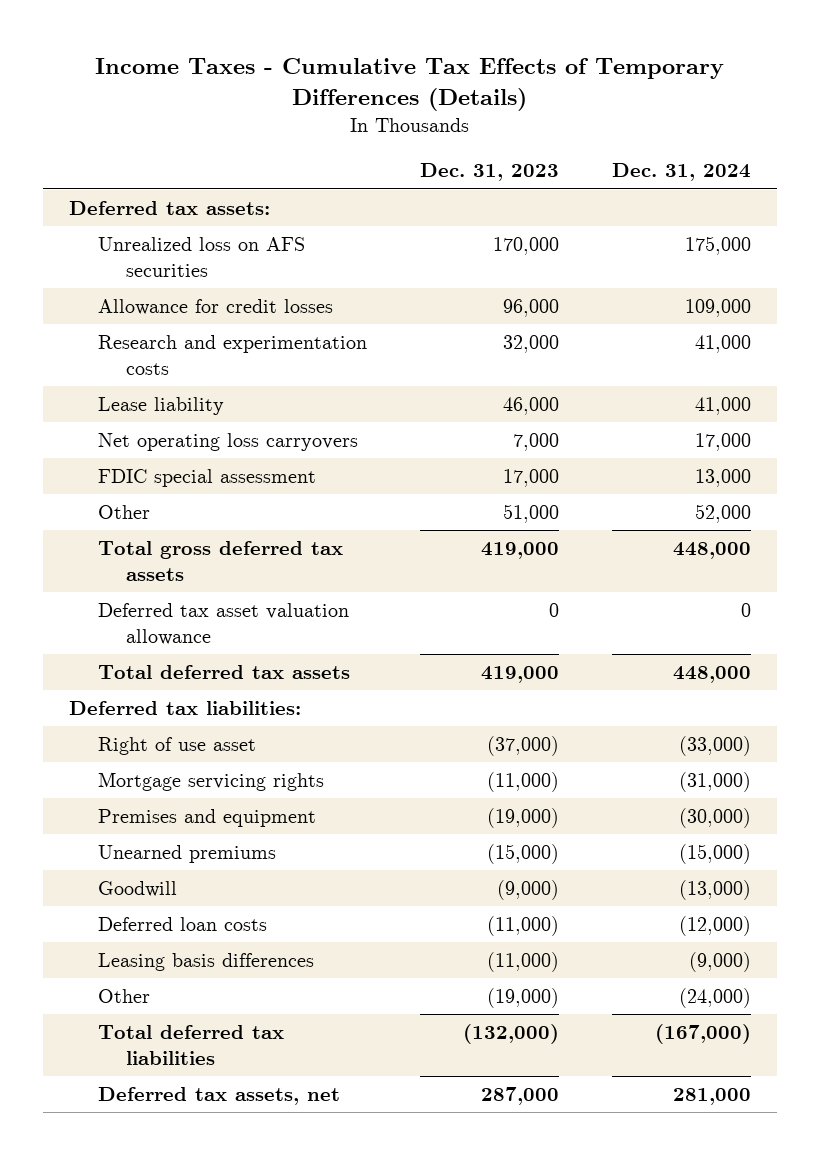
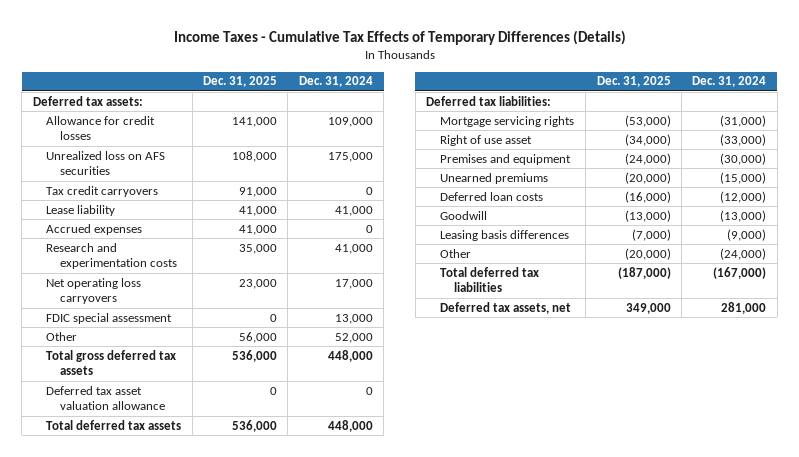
- | Dec. 31, 2023 | Dec. 31, 2024
+ | Dec. 31, 2025 | Dec. 31, 2024
moved down: Unrealized loss on AFS securities | 108,000 | 175,000
+ Tax credit carryovers | 91,000 | 0
+ Accrued expenses | 41,000 | 0
moved down: Research and experimentation costs | 35,000 | 41,000
moved down: Right of use asset | (34,000) | (33,000)
moved down: Goodwill | (13,000) | (13,000)

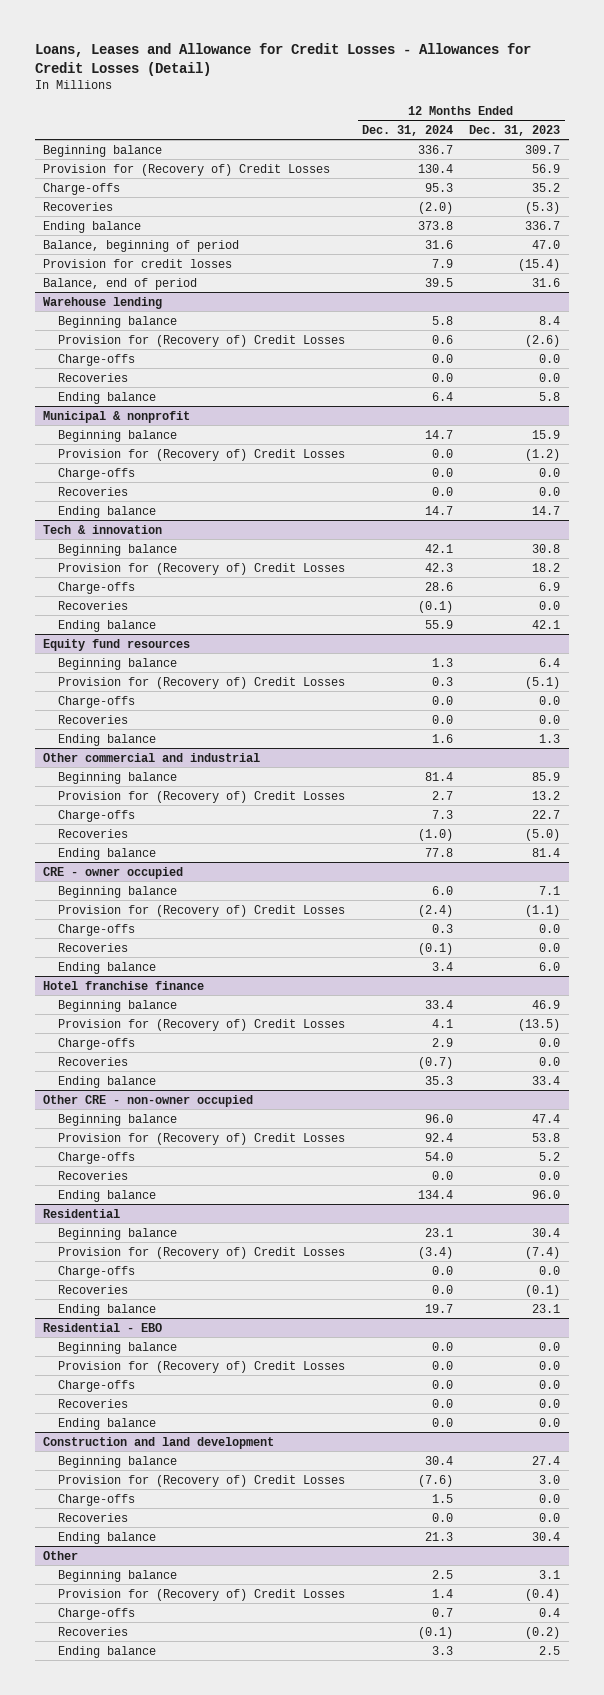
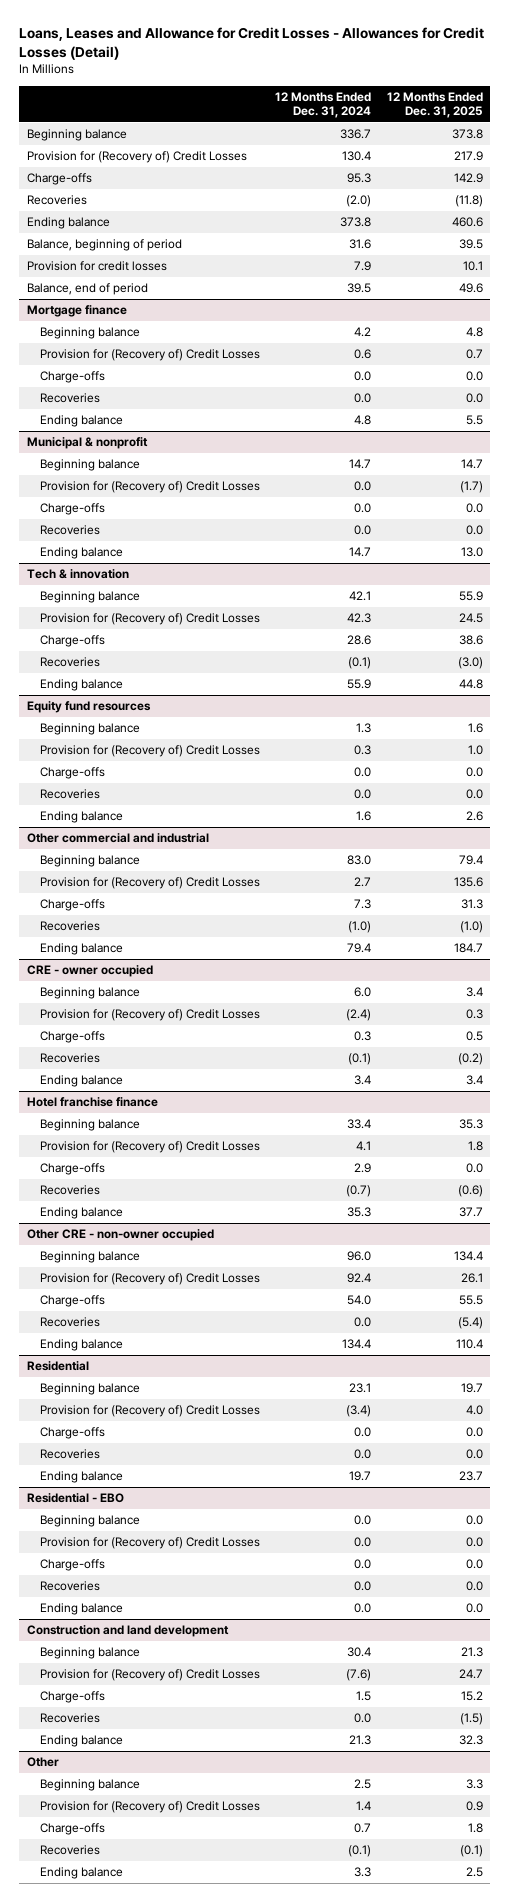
- | 12 Months Ended Dec. 31, 2024 | 12 Months Ended Dec. 31, 2023
+ | 12 Months Ended Dec. 31, 2024 | 12 Months Ended Dec. 31, 2025
- Warehouse lending
- Beginning balance | 5.8 | 8.4
+ Mortgage finance
+ Beginning balance | 4.2 | 4.8
- Ending balance | 6.4 | 5.8
+ Ending balance | 4.8 | 5.5
@ Other commercial and industrial
- Beginning balance | 81.4 | 85.9
+ Beginning balance | 83.0 | 79.4
- Ending balance | 77.8 | 81.4
+ Ending balance | 79.4 | 184.7

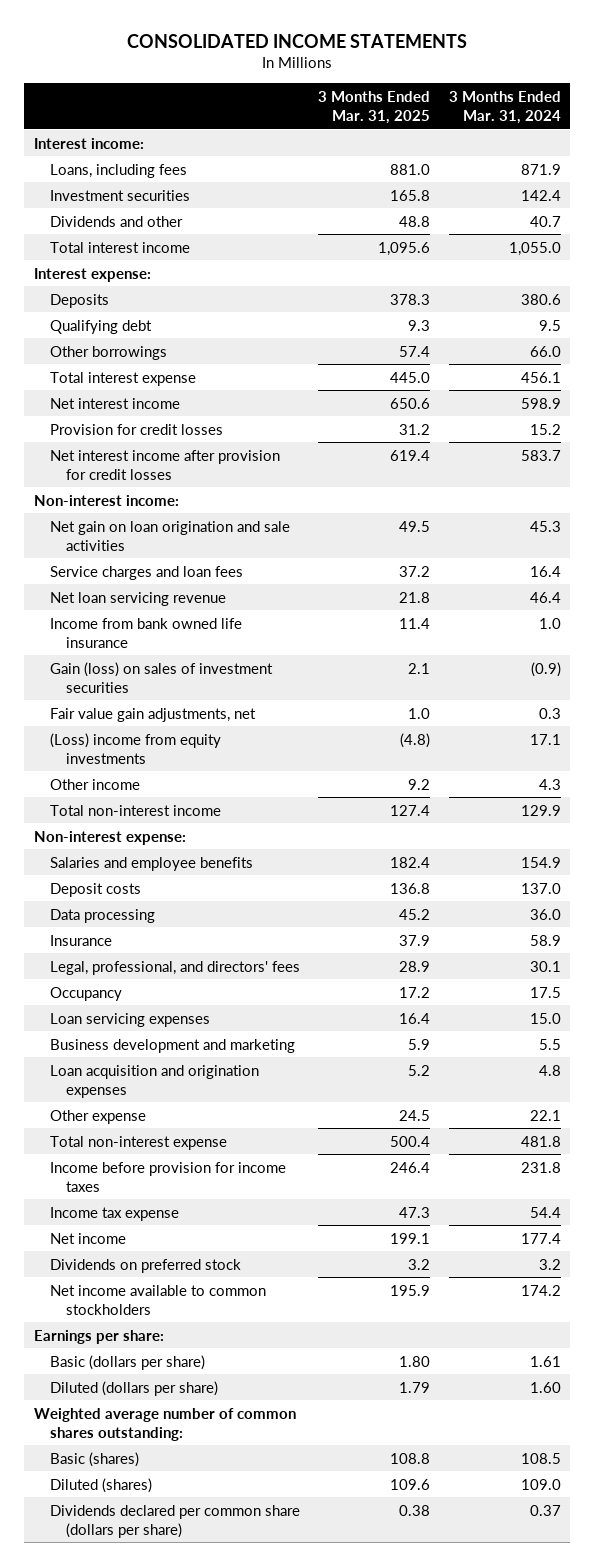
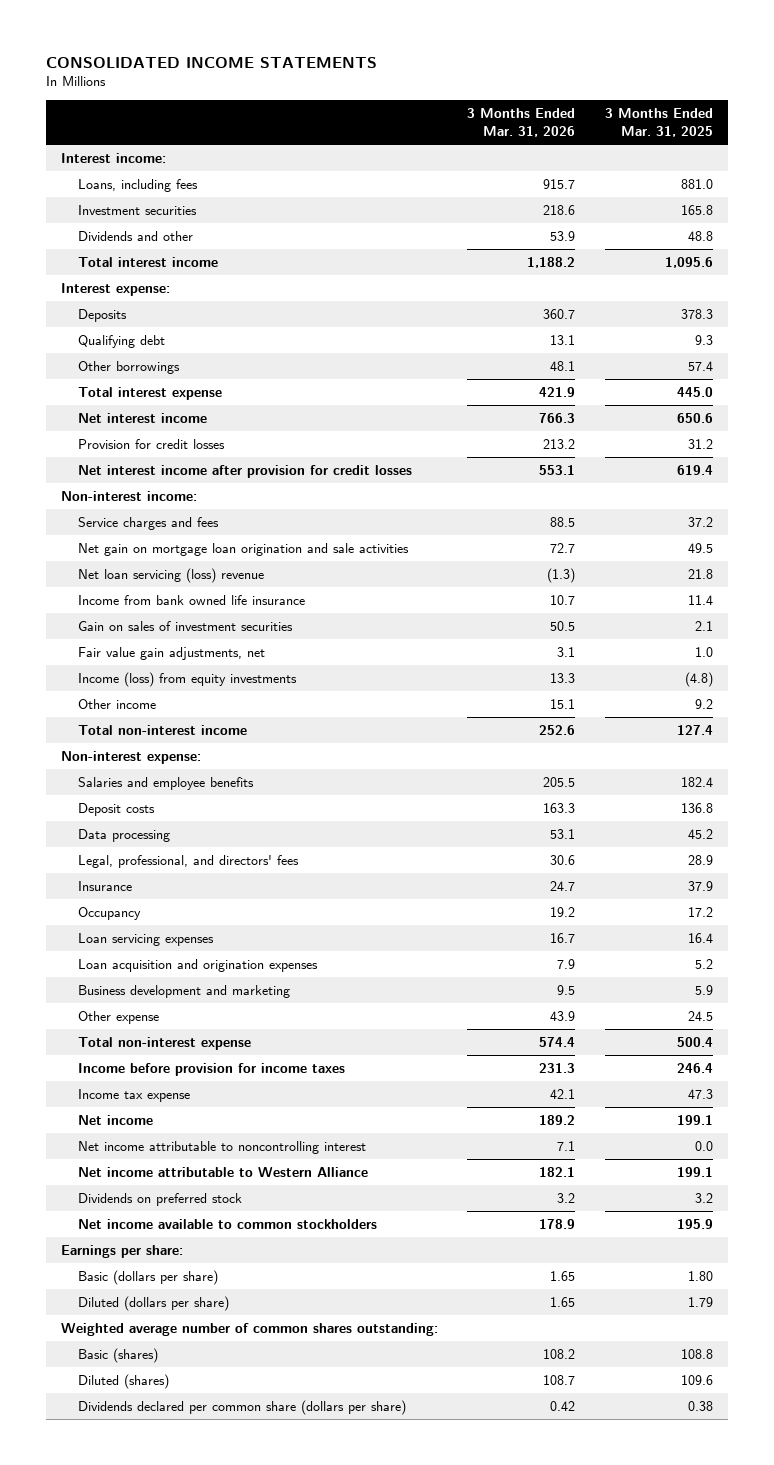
- | 3 Months Ended Mar. 31, 2025 | 3 Months Ended Mar. 31, 2024
+ | 3 Months Ended Mar. 31, 2026 | 3 Months Ended Mar. 31, 2025
- Net gain on loan origination and sale activities | 49.5 | 45.3
- Service charges and loan fees | 37.2 | 16.4
- Net loan servicing revenue | 21.8 | 46.4
+ Service charges and fees | 88.5 | 37.2
+ Net gain on mortgage loan origination and sale activities | 72.7 | 49.5
+ Net loan servicing (loss) revenue | (1.3) | 21.8
- Gain (loss) on sales of investment securities | 2.1 | (0.9)
+ Gain on sales of investment securities | 50.5 | 2.1
- (Loss) income from equity investments | (4.8) | 17.1
+ Income (loss) from equity investments | 13.3 | (4.8)
moved down: Insurance | 24.7 | 37.9
moved down: Business development and marketing | 9.5 | 5.9
+ Net income attributable to noncontrolling interest | 7.1 | 0.0
+ Net income attributable to Western Alliance | 182.1 | 199.1

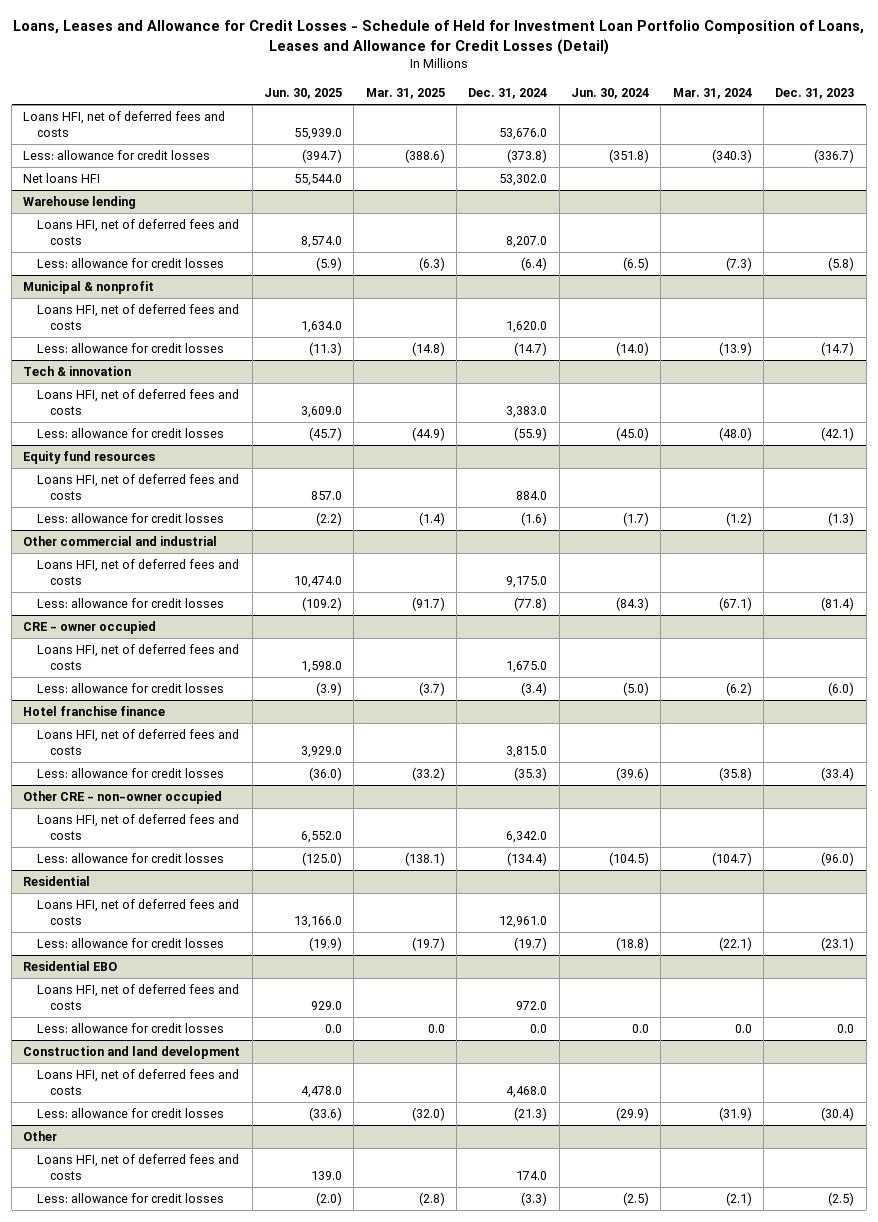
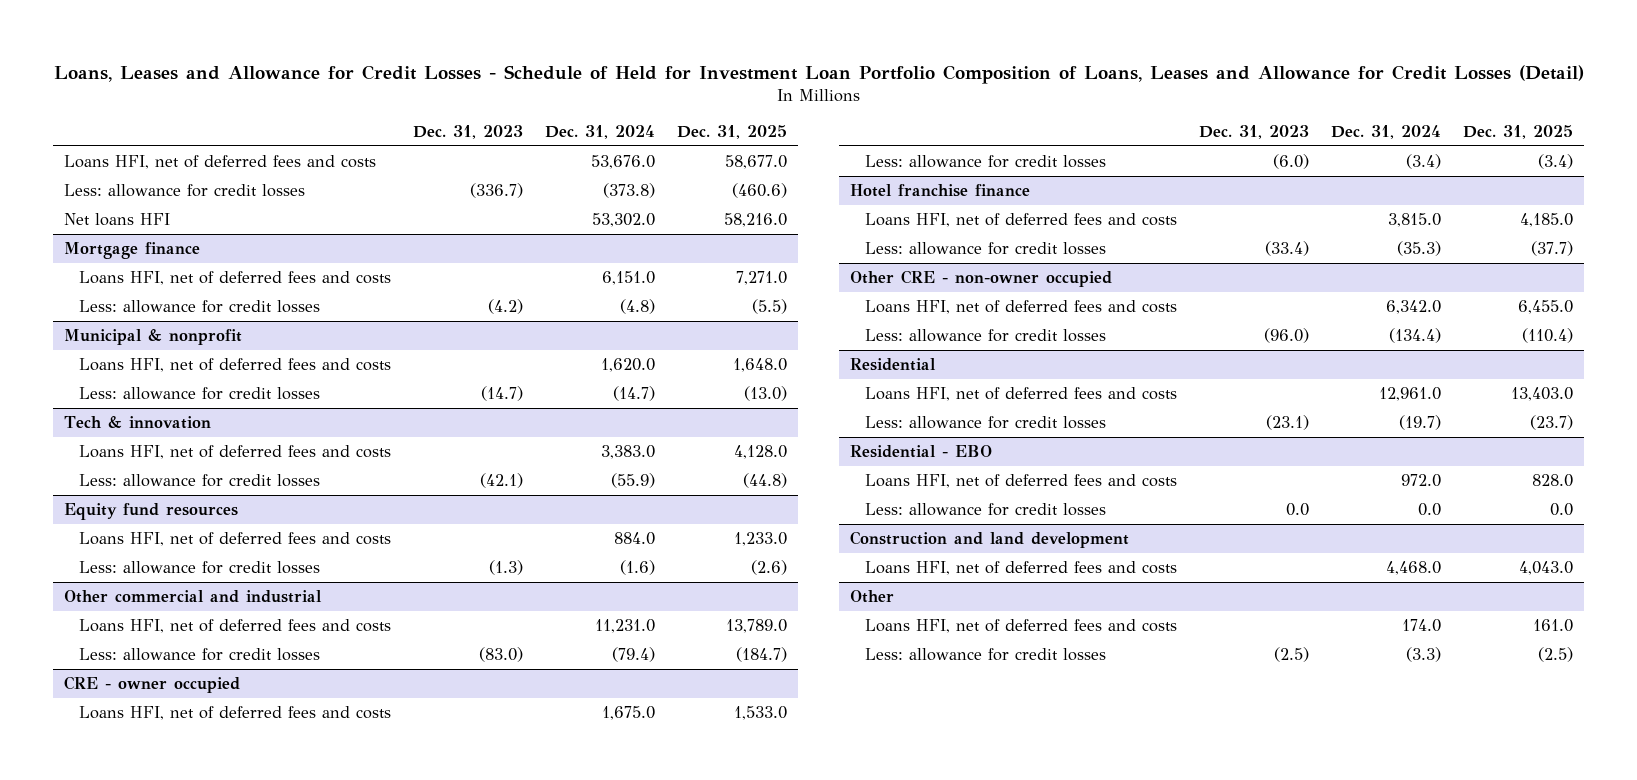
- | Jun. 30, 2025 | Mar. 31, 2025 | Dec. 31, 2024 | Jun. 30, 2024 | Mar. 31, 2024 | Dec. 31, 2023
+ | Dec. 31, 2023 | Dec. 31, 2024 | Dec. 31, 2025
- Warehouse lending
- Loans HFI, net of deferred fees and costs | 8,574.0 | | 8,207.0 | | |
- Less: allowance for credit losses | (5.9) | (6.3) | (6.4) | (6.5) | (7.3) | (5.8)
+ Mortgage finance
+ Loans HFI, net of deferred fees and costs | | 6,151.0 | 7,271.0
+ Less: allowance for credit losses | (4.2) | (4.8) | (5.5)
@ Other commercial and industrial
- Loans HFI, net of deferred fees and costs | 10,474.0 | | 9,175.0 | | |
- Less: allowance for credit losses | (109.2) | (91.7) | (77.8) | (84.3) | (67.1) | (81.4)
+ Loans HFI, net of deferred fees and costs | | 11,231.0 | 13,789.0
+ Less: allowance for credit losses | (83.0) | (79.4) | (184.7)
- Residential EBO
+ Residential - EBO
@ Construction and land development
- Less: allowance for credit losses | (33.6) | (32.0) | (21.3) | (29.9) | (31.9) | (30.4)

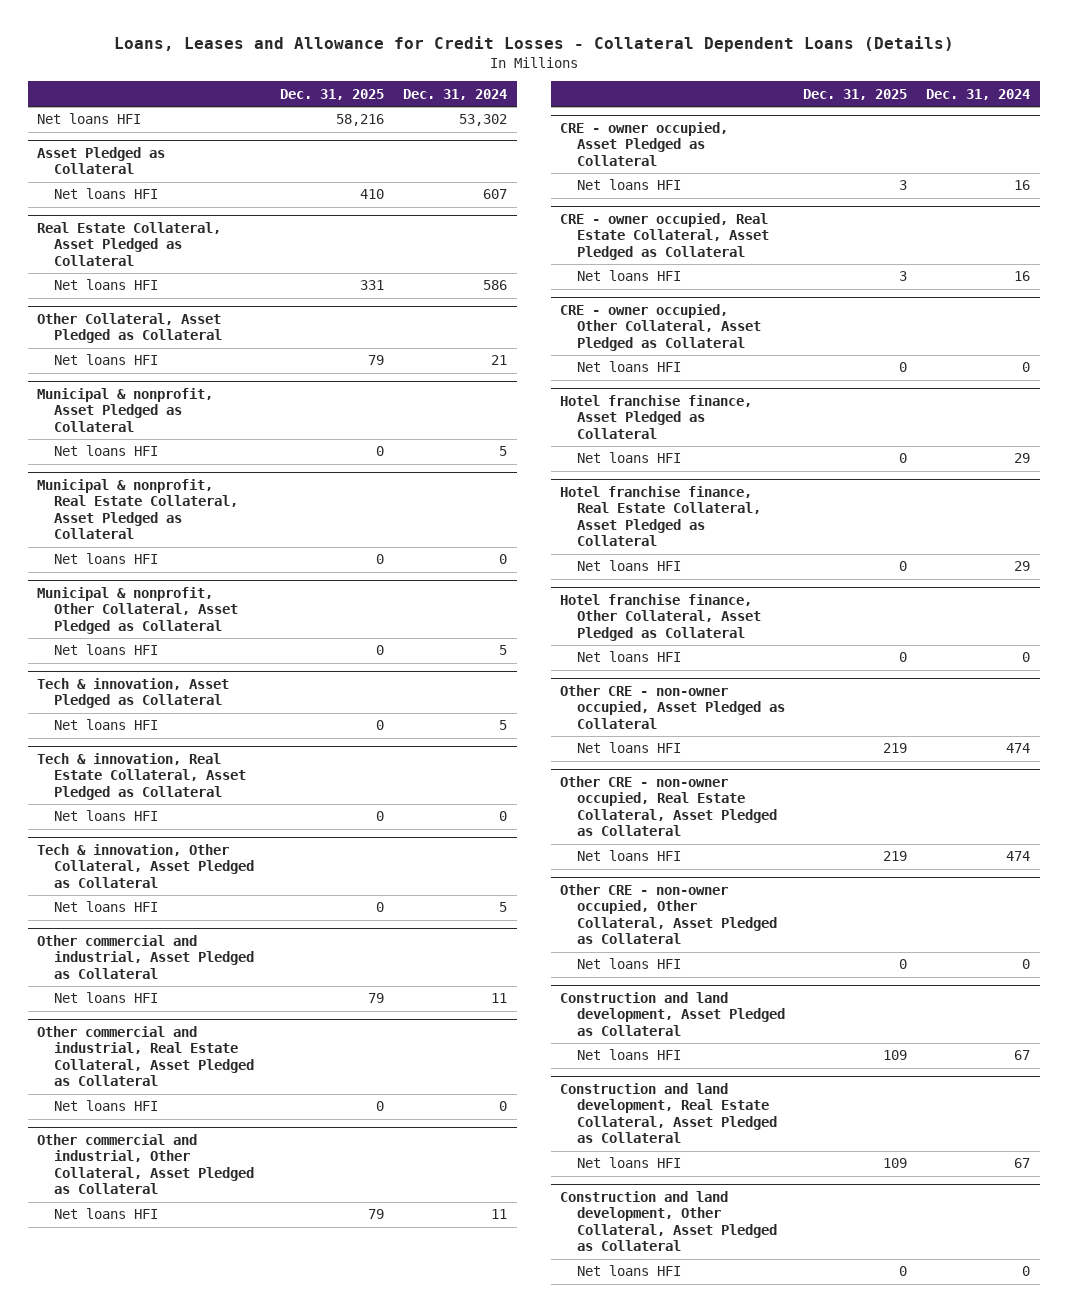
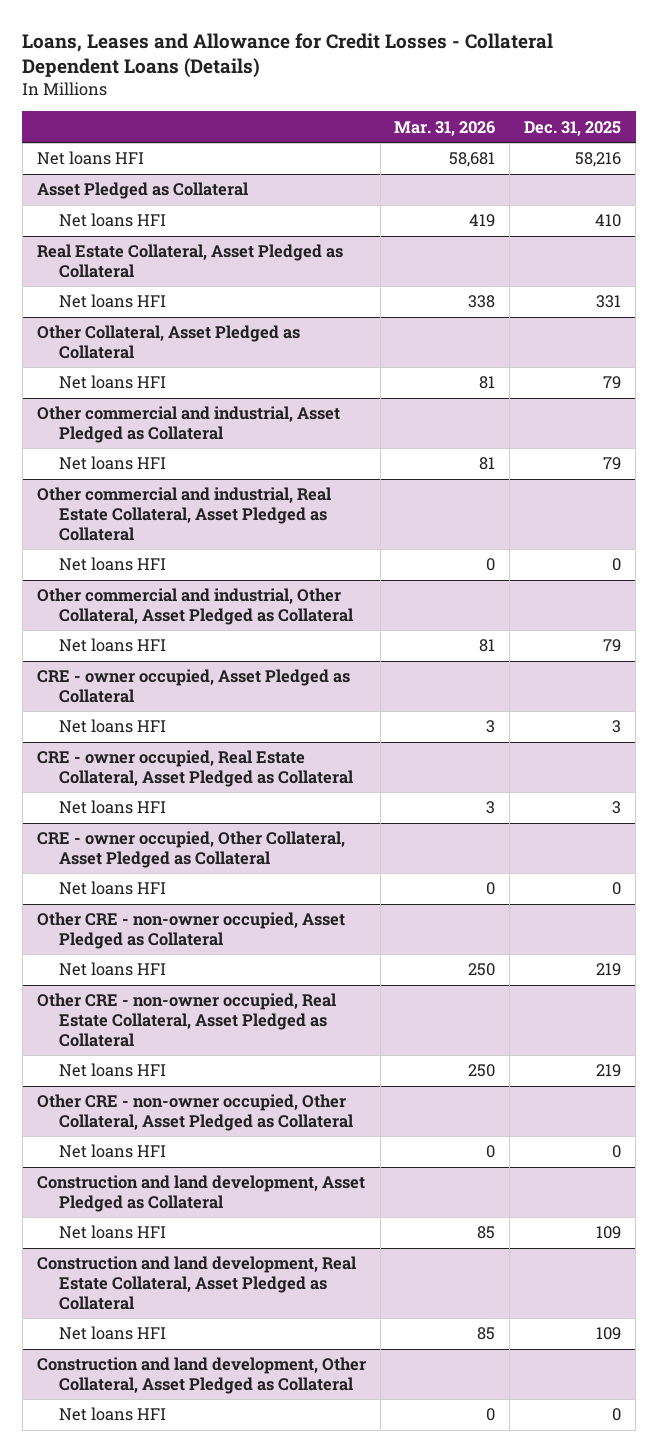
- | Dec. 31, 2025 | Dec. 31, 2024
+ | Mar. 31, 2026 | Dec. 31, 2025
- Municipal & nonprofit, Asset Pledged as Collateral
- Net loans HFI | 0 | 5
- Municipal & nonprofit, Real Estate Collateral, Asset Pledged as Collateral
- Net loans HFI | 0 | 0
- Municipal & nonprofit, Other Collateral, Asset Pledged as Collateral
- Net loans HFI | 0 | 5
- Tech & innovation, Asset Pledged as Collateral
- Net loans HFI | 0 | 5
- Tech & innovation, Real Estate Collateral, Asset Pledged as Collateral
- Net loans HFI | 0 | 0
- Tech & innovation, Other Collateral, Asset Pledged as Collateral
- Net loans HFI | 0 | 5
- Hotel franchise finance, Asset Pledged as Collateral
- Net loans HFI | 0 | 29
- Hotel franchise finance, Real Estate Collateral, Asset Pledged as Collateral
- Net loans HFI | 0 | 29
- Hotel franchise finance, Other Collateral, Asset Pledged as Collateral
- Net loans HFI | 0 | 0

